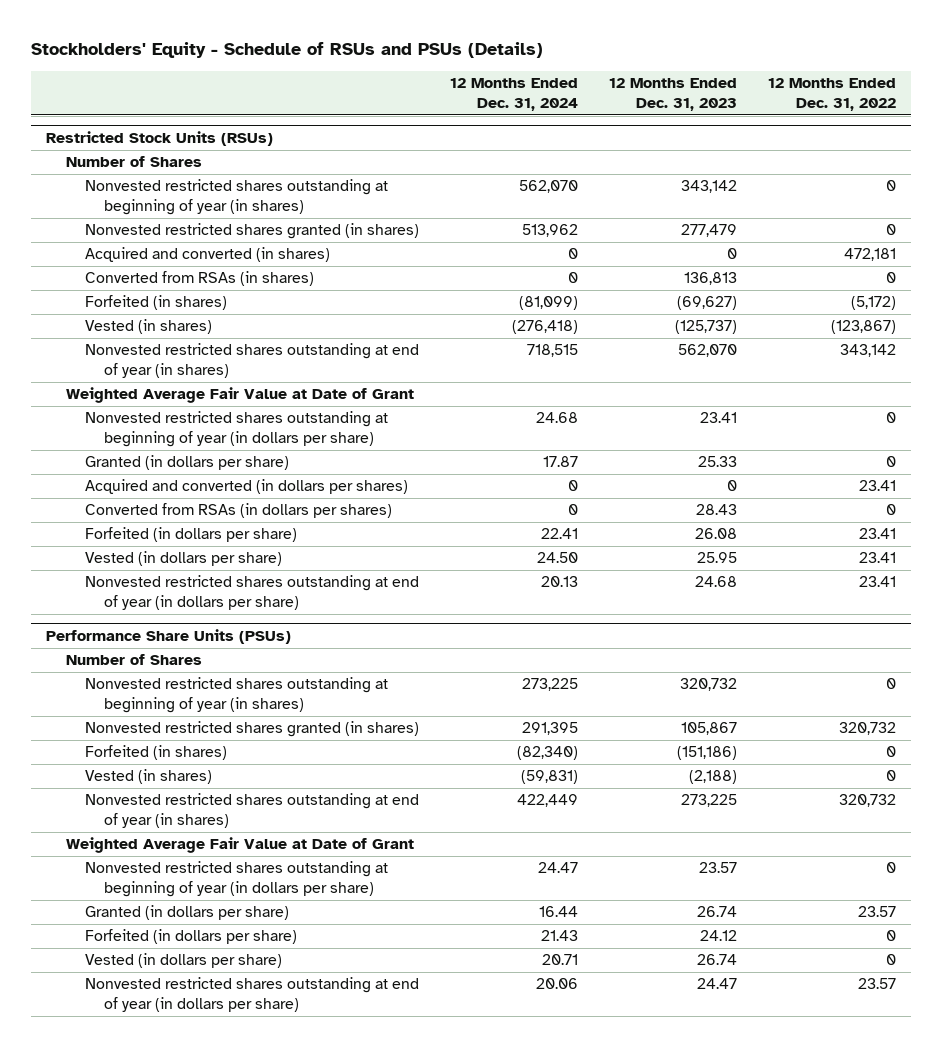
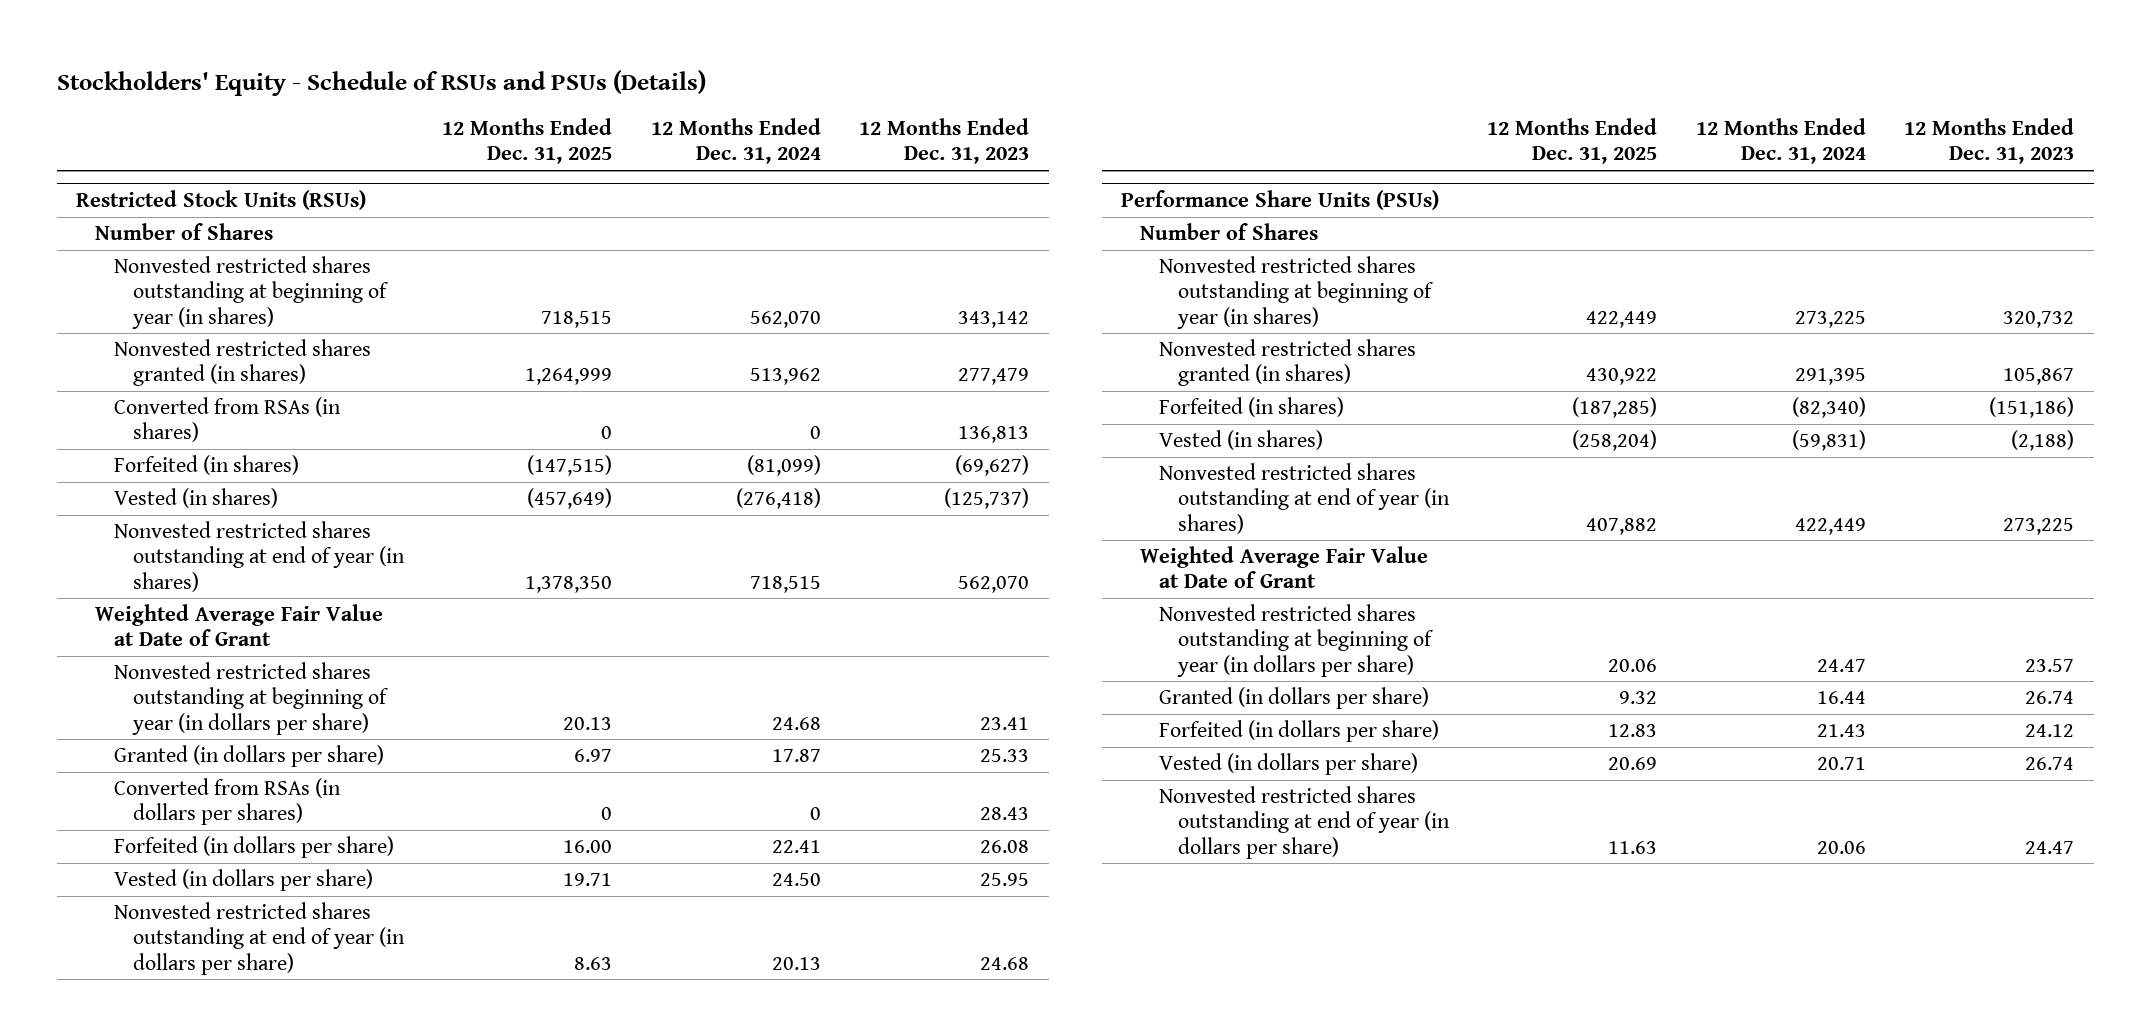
- | 12 Months Ended Dec. 31, 2024 | 12 Months Ended Dec. 31, 2023 | 12 Months Ended Dec. 31, 2022
+ | 12 Months Ended Dec. 31, 2025 | 12 Months Ended Dec. 31, 2024 | 12 Months Ended Dec. 31, 2023
@ Restricted Stock Units (RSUs)
- Acquired and converted (in shares) | 0 | 0 | 472,181
- Acquired and converted (in dollars per shares) | 0 | 0 | 23.41

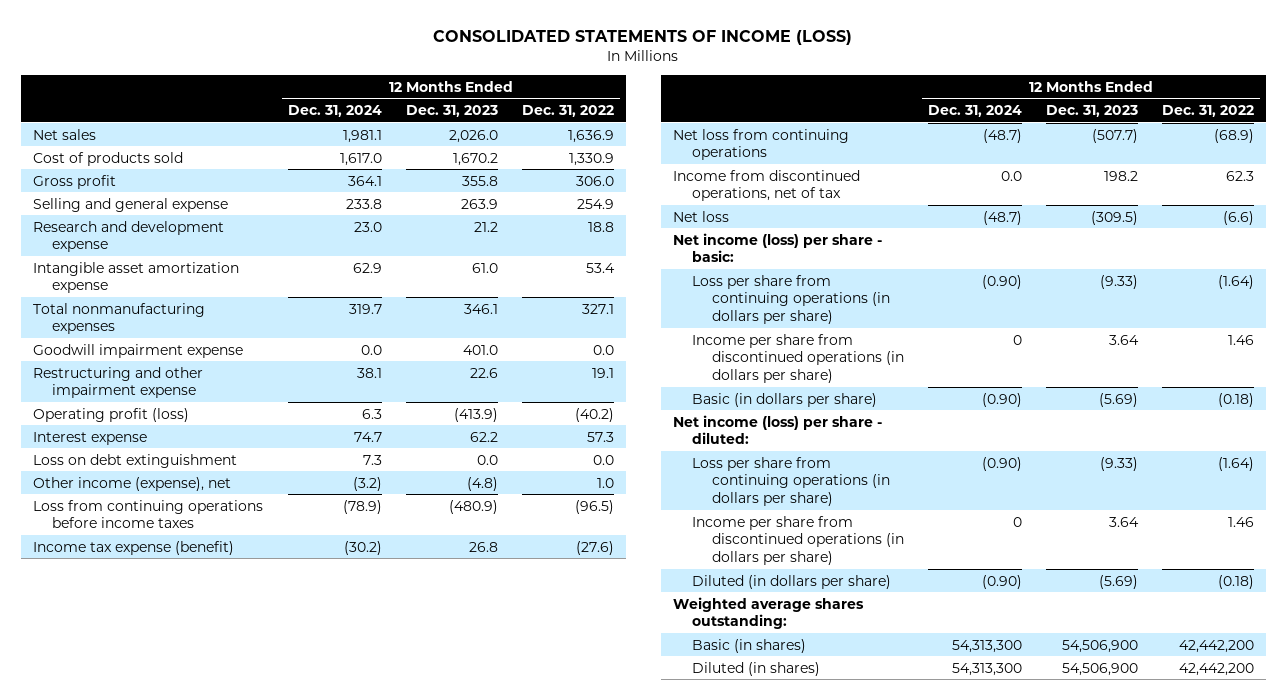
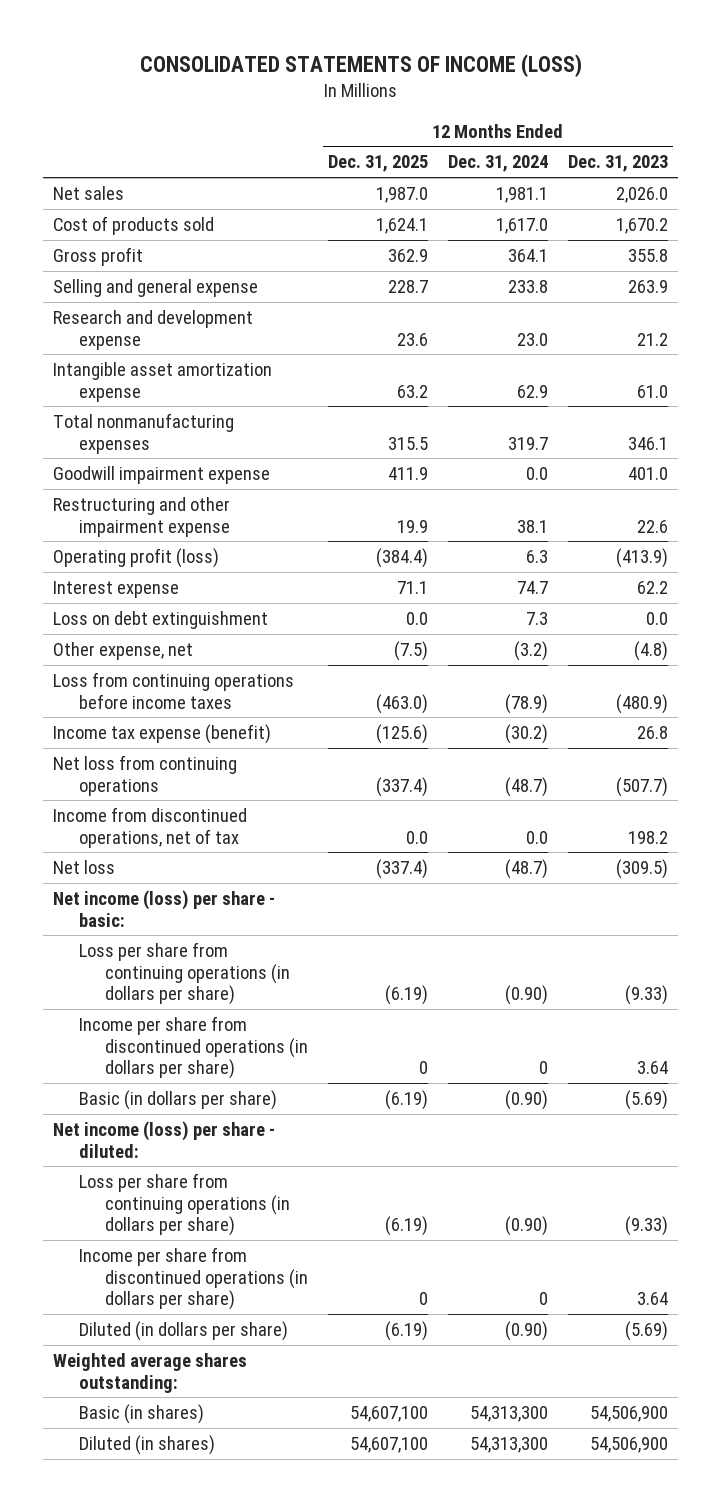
- | 12 Months Ended Dec. 31, 2024 | 12 Months Ended Dec. 31, 2023 | 12 Months Ended Dec. 31, 2022
+ | 12 Months Ended Dec. 31, 2025 | 12 Months Ended Dec. 31, 2024 | 12 Months Ended Dec. 31, 2023
- Other income (expense), net | (3.2) | (4.8) | 1.0
+ Other expense, net | (7.5) | (3.2) | (4.8)

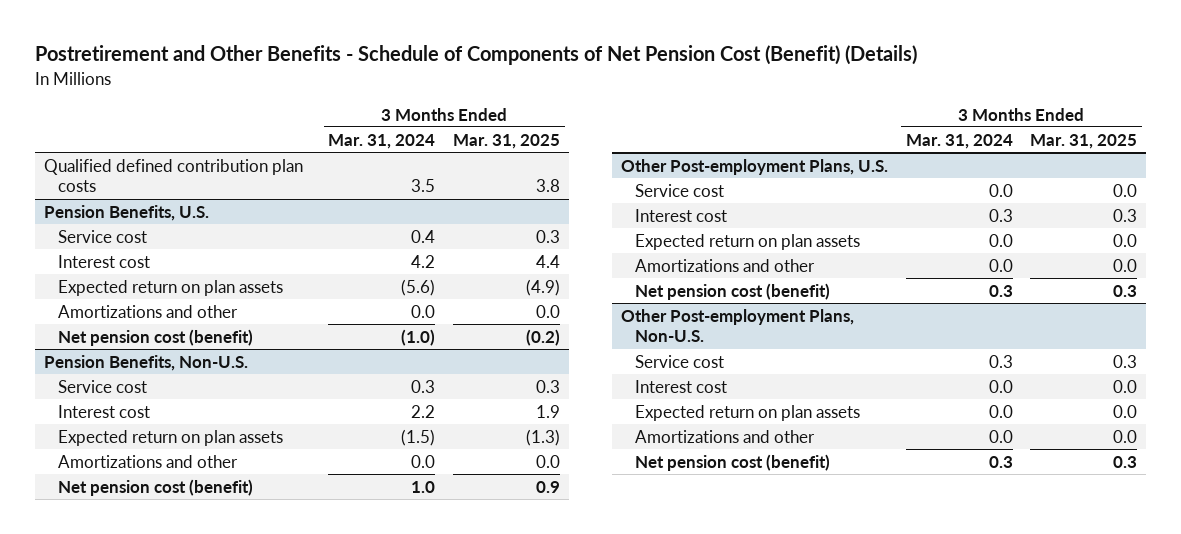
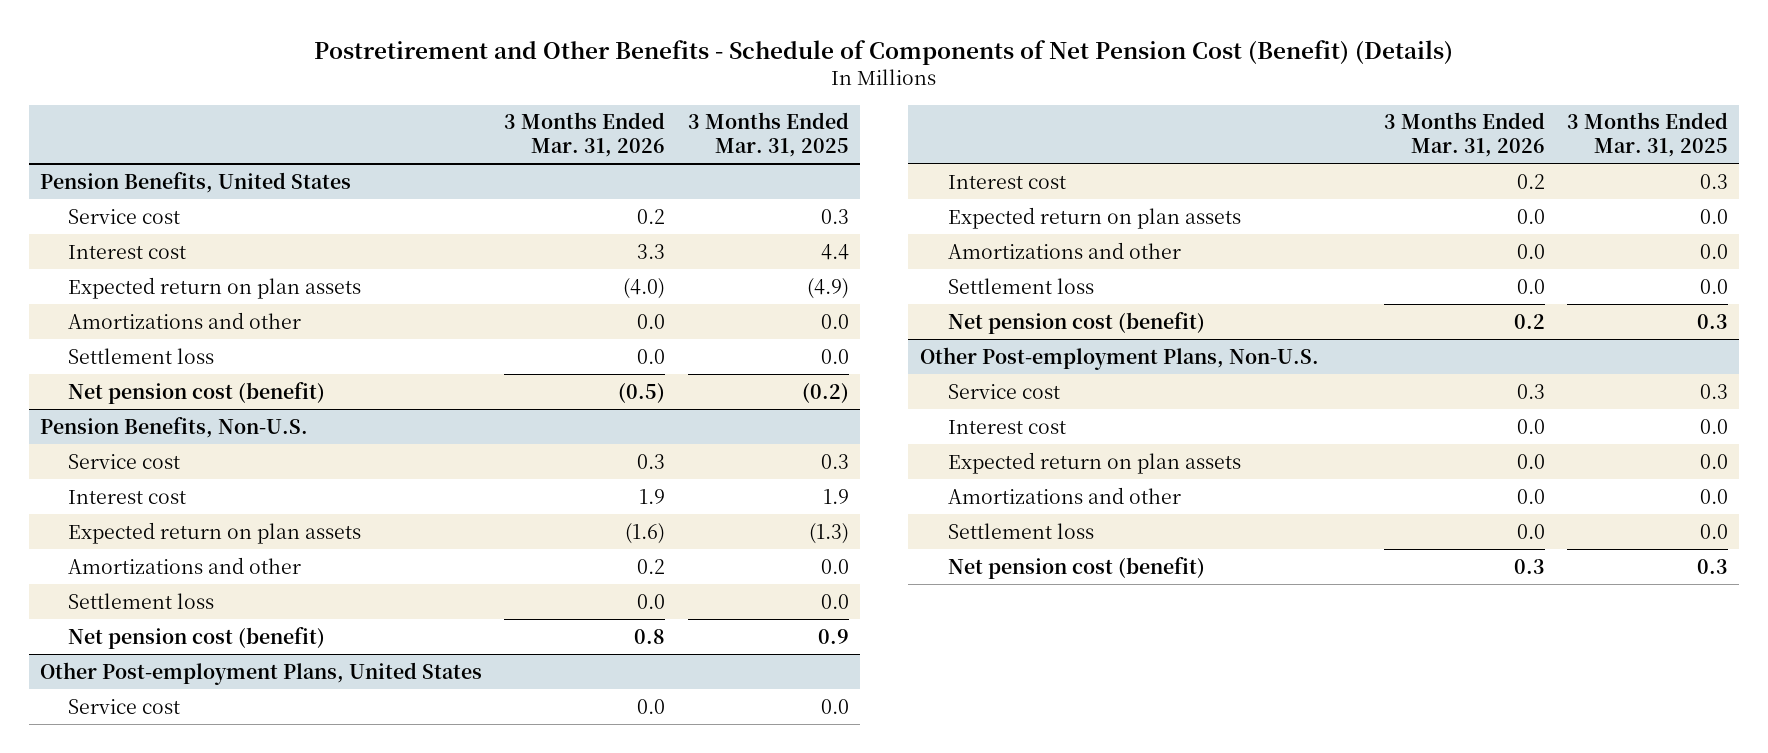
- | 3 Months Ended Mar. 31, 2024 | 3 Months Ended Mar. 31, 2025
+ | 3 Months Ended Mar. 31, 2026 | 3 Months Ended Mar. 31, 2025
- Qualified defined contribution plan costs | 3.5 | 3.8
- Pension Benefits, U.S.
+ Pension Benefits, United States
+ Settlement loss | 0.0 | 0.0
@ Pension Benefits, Non-U.S.
+ Settlement loss | 0.0 | 0.0
- Other Post-employment Plans, U.S.
+ Other Post-employment Plans, United States
+ Settlement loss | 0.0 | 0.0
@ Other Post-employment Plans, Non-U.S.
+ Settlement loss | 0.0 | 0.0

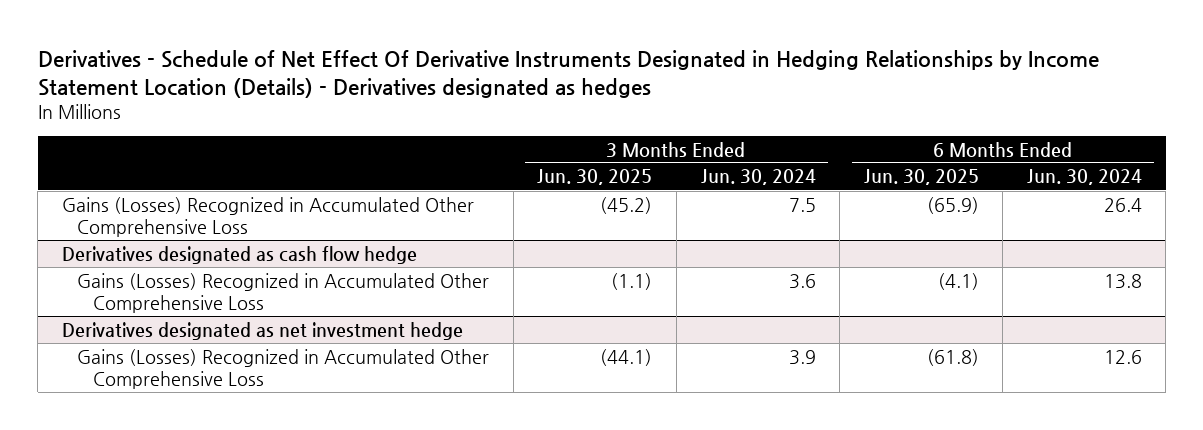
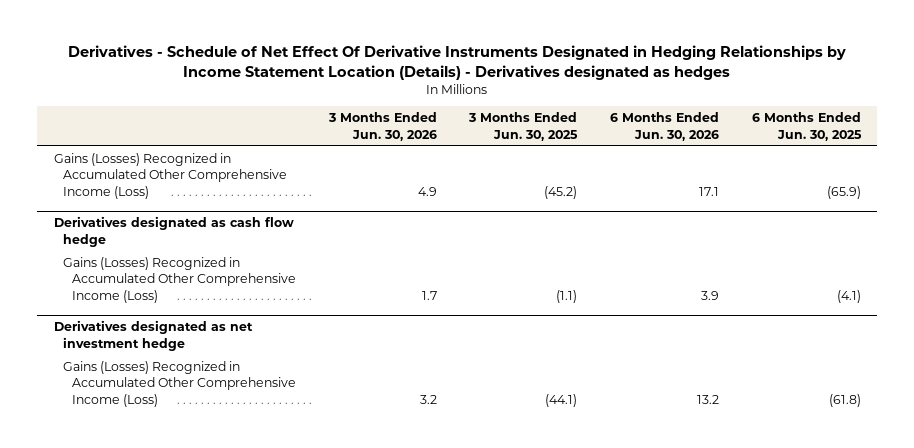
- | 3 Months Ended Jun. 30, 2025 | 3 Months Ended Jun. 30, 2024 | 6 Months Ended Jun. 30, 2025 | 6 Months Ended Jun. 30, 2024
+ | 3 Months Ended Jun. 30, 2026 | 3 Months Ended Jun. 30, 2025 | 6 Months Ended Jun. 30, 2026 | 6 Months Ended Jun. 30, 2025
- Gains (Losses) Recognized in Accumulated Other Comprehensive Loss | (45.2) | 7.5 | (65.9) | 26.4
+ Gains (Losses) Recognized in Accumulated Other Comprehensive Income (Loss) | 4.9 | (45.2) | 17.1 | (65.9)
@ Derivatives designated as cash flow hedge
- Gains (Losses) Recognized in Accumulated Other Comprehensive Loss | (1.1) | 3.6 | (4.1) | 13.8
+ Gains (Losses) Recognized in Accumulated Other Comprehensive Income (Loss) | 1.7 | (1.1) | 3.9 | (4.1)
@ Derivatives designated as net investment hedge
- Gains (Losses) Recognized in Accumulated Other Comprehensive Loss | (44.1) | 3.9 | (61.8) | 12.6
+ Gains (Losses) Recognized in Accumulated Other Comprehensive Income (Loss) | 3.2 | (44.1) | 13.2 | (61.8)

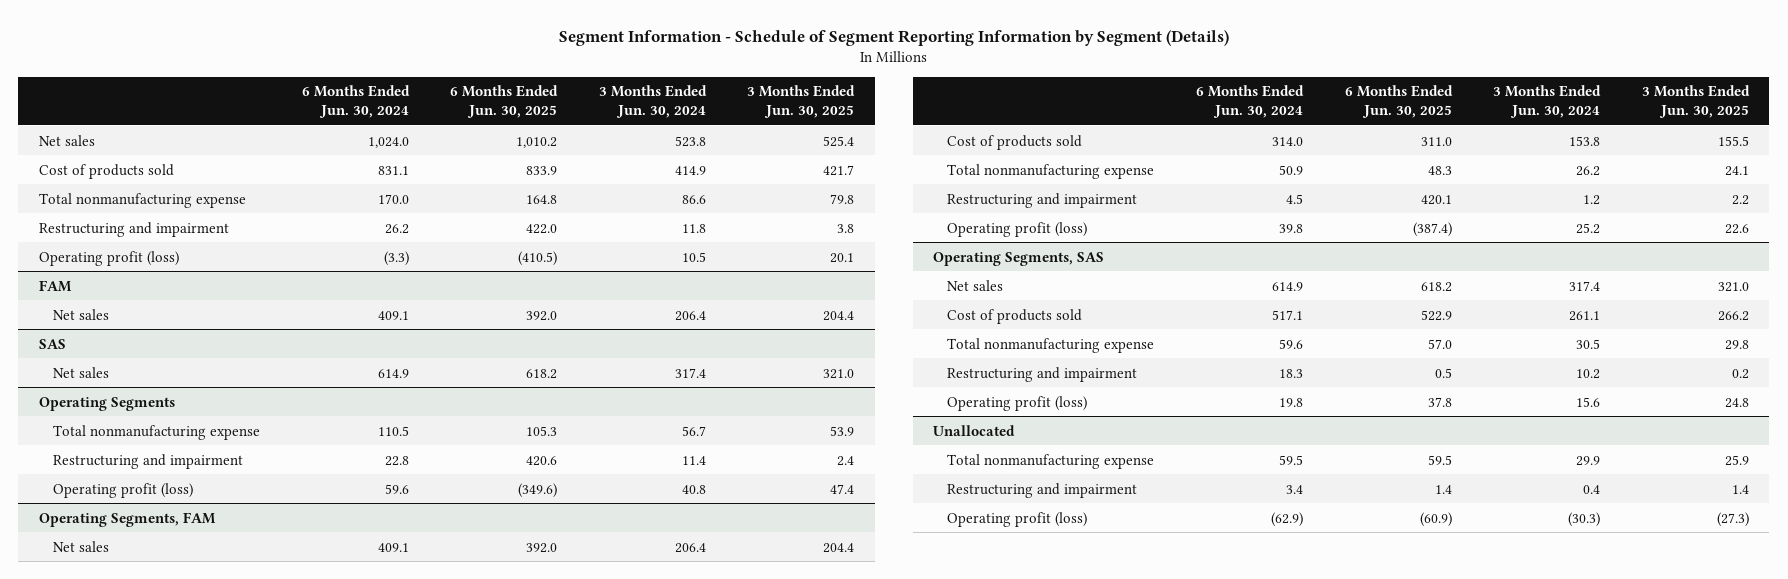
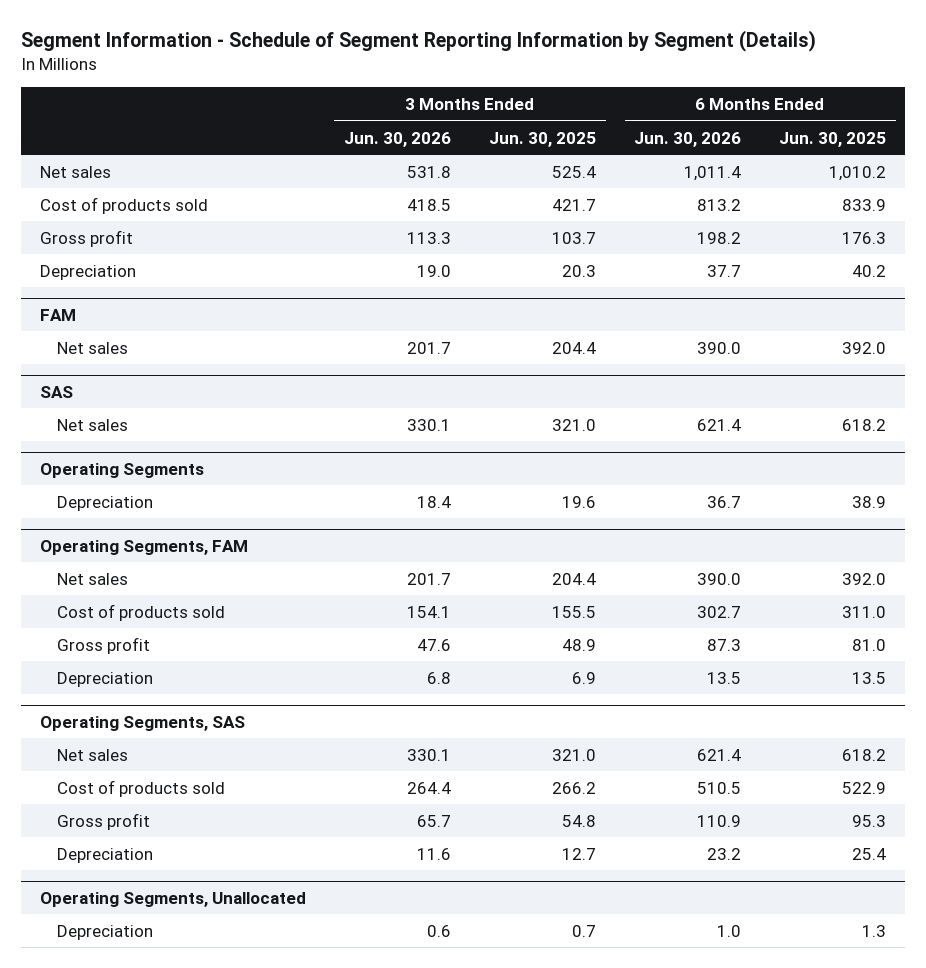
- | 6 Months Ended Jun. 30, 2024 | 6 Months Ended Jun. 30, 2025 | 3 Months Ended Jun. 30, 2024 | 3 Months Ended Jun. 30, 2025
+ | 3 Months Ended Jun. 30, 2026 | 3 Months Ended Jun. 30, 2025 | 6 Months Ended Jun. 30, 2026 | 6 Months Ended Jun. 30, 2025
- Total nonmanufacturing expense | 170.0 | 164.8 | 86.6 | 79.8
- Restructuring and impairment | 26.2 | 422.0 | 11.8 | 3.8
- Operating profit (loss) | (3.3) | (410.5) | 10.5 | 20.1
+ Gross profit | 113.3 | 103.7 | 198.2 | 176.3
+ Depreciation | 19.0 | 20.3 | 37.7 | 40.2
@ Operating Segments
- Total nonmanufacturing expense | 110.5 | 105.3 | 56.7 | 53.9
- Restructuring and impairment | 22.8 | 420.6 | 11.4 | 2.4
- Operating profit (loss) | 59.6 | (349.6) | 40.8 | 47.4
+ Depreciation | 18.4 | 19.6 | 36.7 | 38.9
@ Operating Segments, FAM
- Total nonmanufacturing expense | 50.9 | 48.3 | 26.2 | 24.1
- Restructuring and impairment | 4.5 | 420.1 | 1.2 | 2.2
- Operating profit (loss) | 39.8 | (387.4) | 25.2 | 22.6
+ Gross profit | 47.6 | 48.9 | 87.3 | 81.0
+ Depreciation | 6.8 | 6.9 | 13.5 | 13.5
@ Operating Segments, SAS
- Total nonmanufacturing expense | 59.6 | 57.0 | 30.5 | 29.8
- Restructuring and impairment | 18.3 | 0.5 | 10.2 | 0.2
- Operating profit (loss) | 19.8 | 37.8 | 15.6 | 24.8
- Unallocated
- Total nonmanufacturing expense | 59.5 | 59.5 | 29.9 | 25.9
- Restructuring and impairment | 3.4 | 1.4 | 0.4 | 1.4
- Operating profit (loss) | (62.9) | (60.9) | (30.3) | (27.3)
@ Operating Segments, SAS
+ Gross profit | 65.7 | 54.8 | 110.9 | 95.3
+ Depreciation | 11.6 | 12.7 | 23.2 | 25.4
+ Operating Segments, Unallocated
+ Depreciation | 0.6 | 0.7 | 1.0 | 1.3

